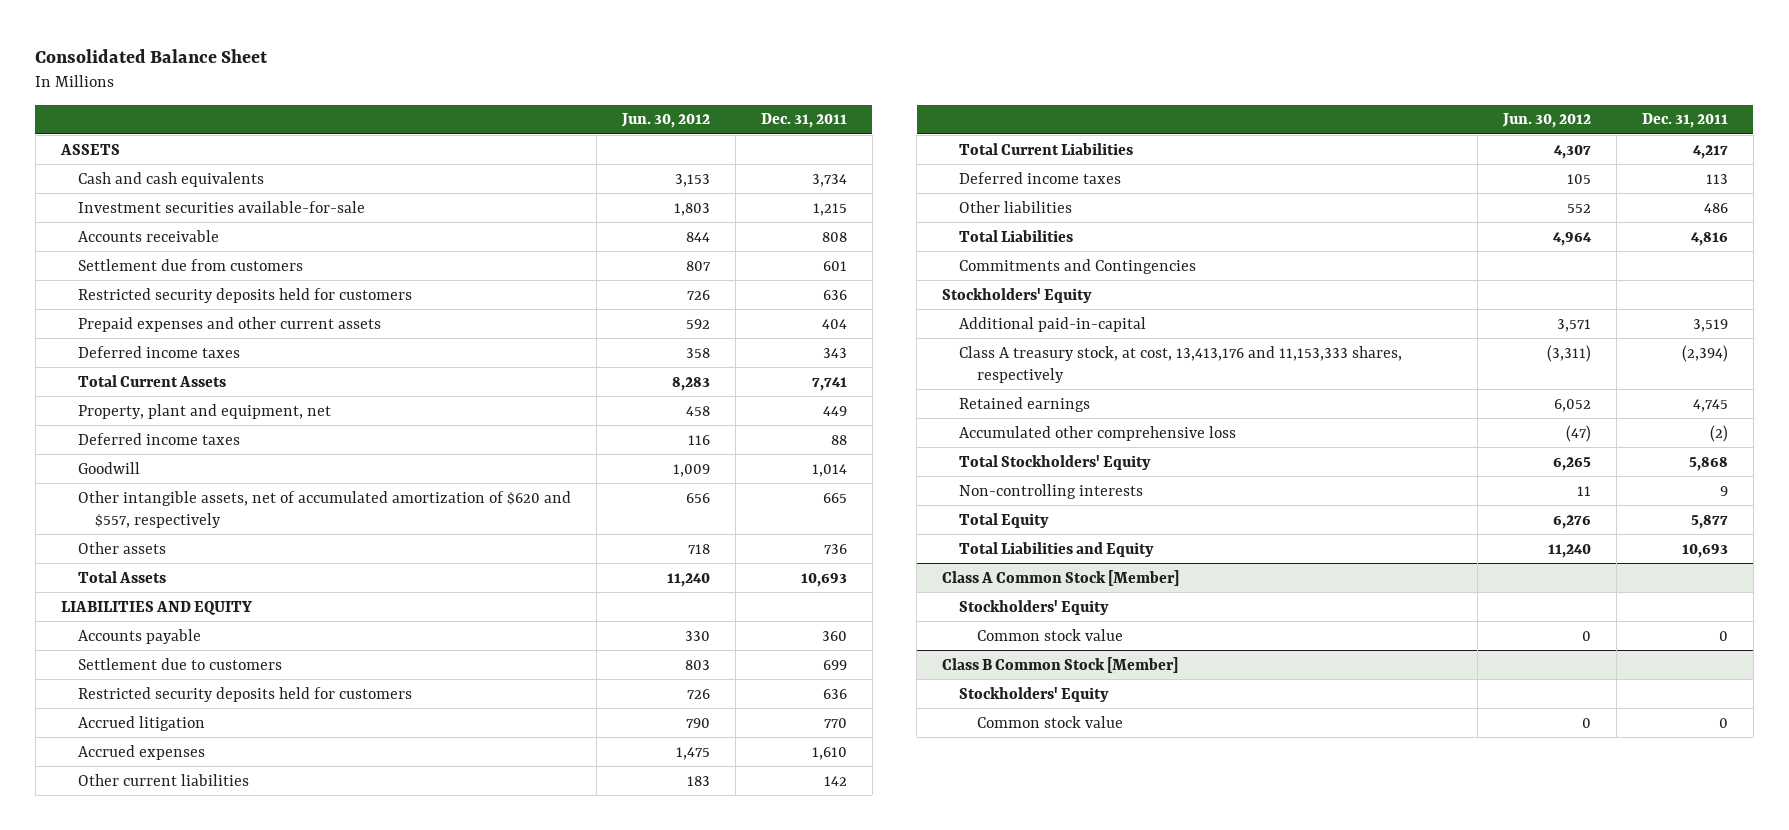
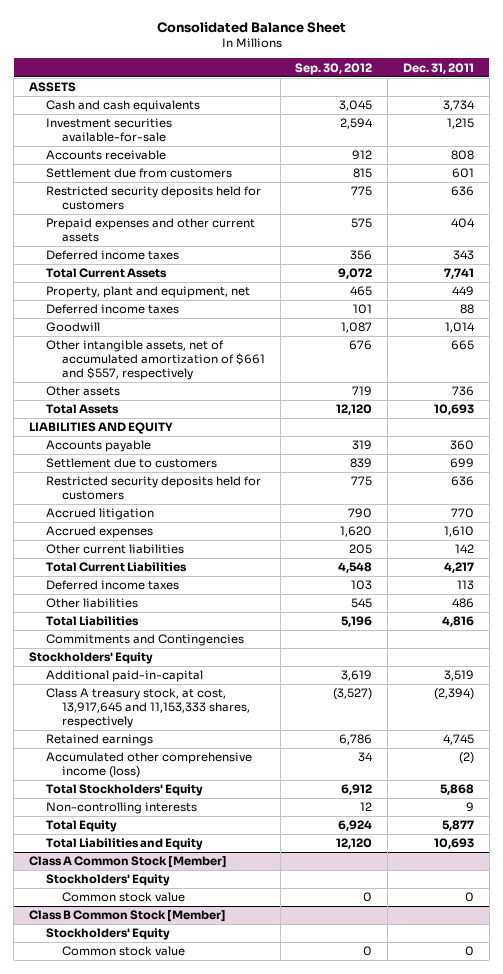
- | Jun. 30, 2012 | Dec. 31, 2011
+ | Sep. 30, 2012 | Dec. 31, 2011
- Other intangible assets, net of accumulated amortization of $620 and $557, respectively | 656 | 665
+ Other intangible assets, net of accumulated amortization of $661 and $557, respectively | 676 | 665
- Class A treasury stock, at cost, 13,413,176 and 11,153,333 shares, respectively | (3,311) | (2,394)
+ Class A treasury stock, at cost, 13,917,645 and 11,153,333 shares, respectively | (3,527) | (2,394)
- Accumulated other comprehensive loss | (47) | (2)
+ Accumulated other comprehensive income (loss) | 34 | (2)

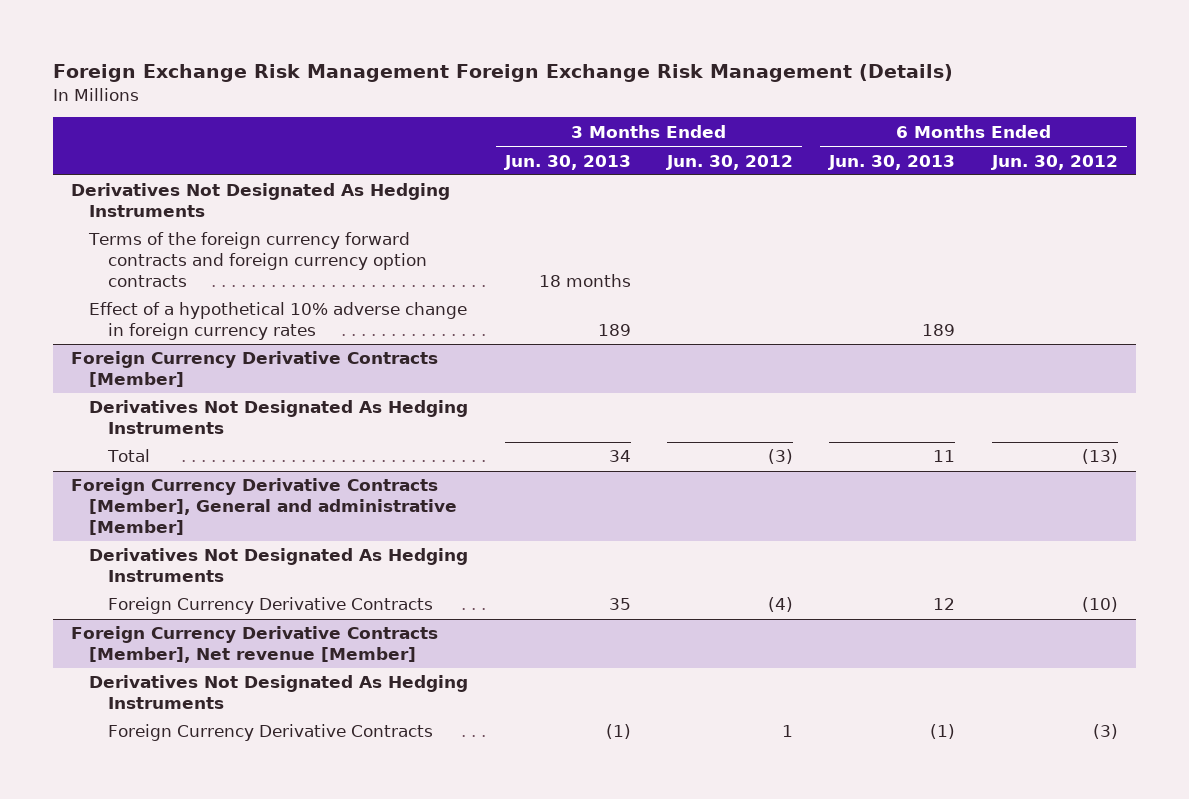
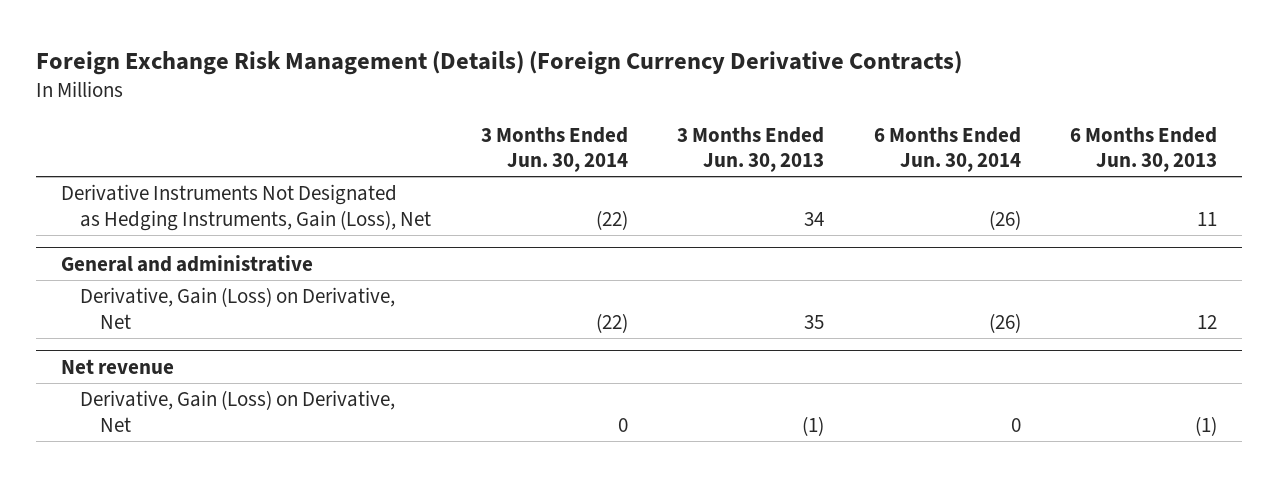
- Foreign Exchange Risk Management Foreign Exchange Risk Management (Details)
+ Foreign Exchange Risk Management (Details) (Foreign Currency Derivative Contracts)
- | 3 Months Ended Jun. 30, 2013 | 3 Months Ended Jun. 30, 2012 | 6 Months Ended Jun. 30, 2013 | 6 Months Ended Jun. 30, 2012
+ | 3 Months Ended Jun. 30, 2014 | 3 Months Ended Jun. 30, 2013 | 6 Months Ended Jun. 30, 2014 | 6 Months Ended Jun. 30, 2013
- Derivatives Not Designated As Hedging Instruments
- Terms of the foreign currency forward contracts and foreign currency option contracts | 18 months | | |
- Effect of a hypothetical 10% adverse change in foreign currency rates | 189 | | 189 |
- Foreign Currency Derivative Contracts [Member]
- Derivatives Not Designated As Hedging Instruments
- Total | 34 | (3) | 11 | (13)
- Foreign Currency Derivative Contracts [Member], General and administrative [Member]
- Derivatives Not Designated As Hedging Instruments
- Foreign Currency Derivative Contracts | 35 | (4) | 12 | (10)
- Foreign Currency Derivative Contracts [Member], Net revenue [Member]
- Derivatives Not Designated As Hedging Instruments
- Foreign Currency Derivative Contracts | (1) | 1 | (1) | (3)
+ Derivative Instruments Not Designated as Hedging Instruments, Gain (Loss), Net | (22) | 34 | (26) | 11
+ General and administrative
+ Derivative, Gain (Loss) on Derivative, Net | (22) | 35 | (26) | 12
+ Net revenue
+ Derivative, Gain (Loss) on Derivative, Net | 0 | (1) | 0 | (1)

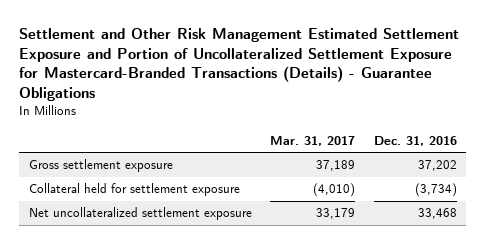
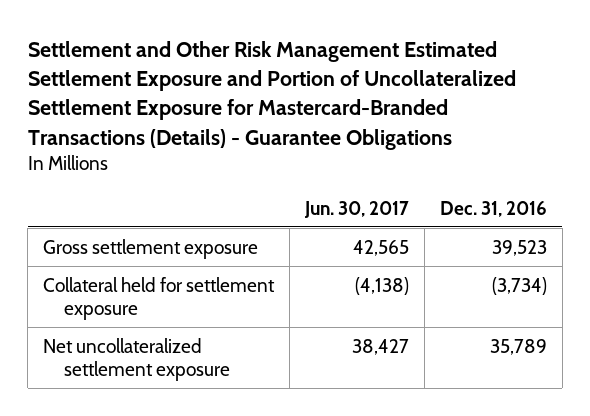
- | Mar. 31, 2017 | Dec. 31, 2016
+ | Jun. 30, 2017 | Dec. 31, 2016
- Gross settlement exposure | 37,189 | 37,202
+ Gross settlement exposure | 42,565 | 39,523
- Net uncollateralized settlement exposure | 33,179 | 33,468
+ Net uncollateralized settlement exposure | 38,427 | 35,789

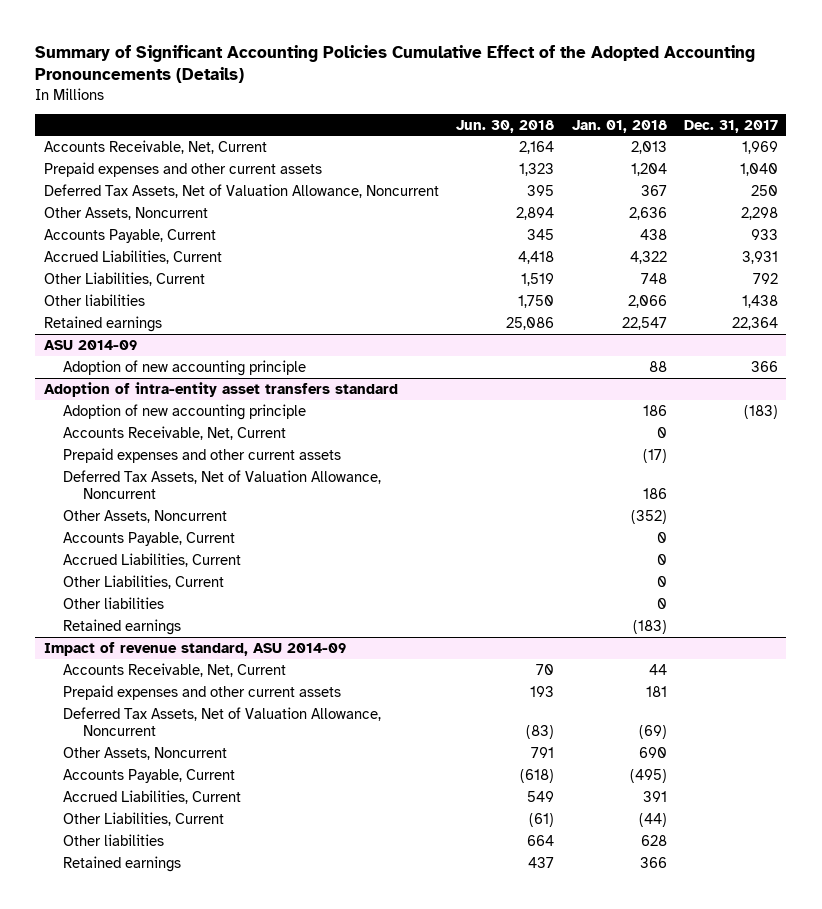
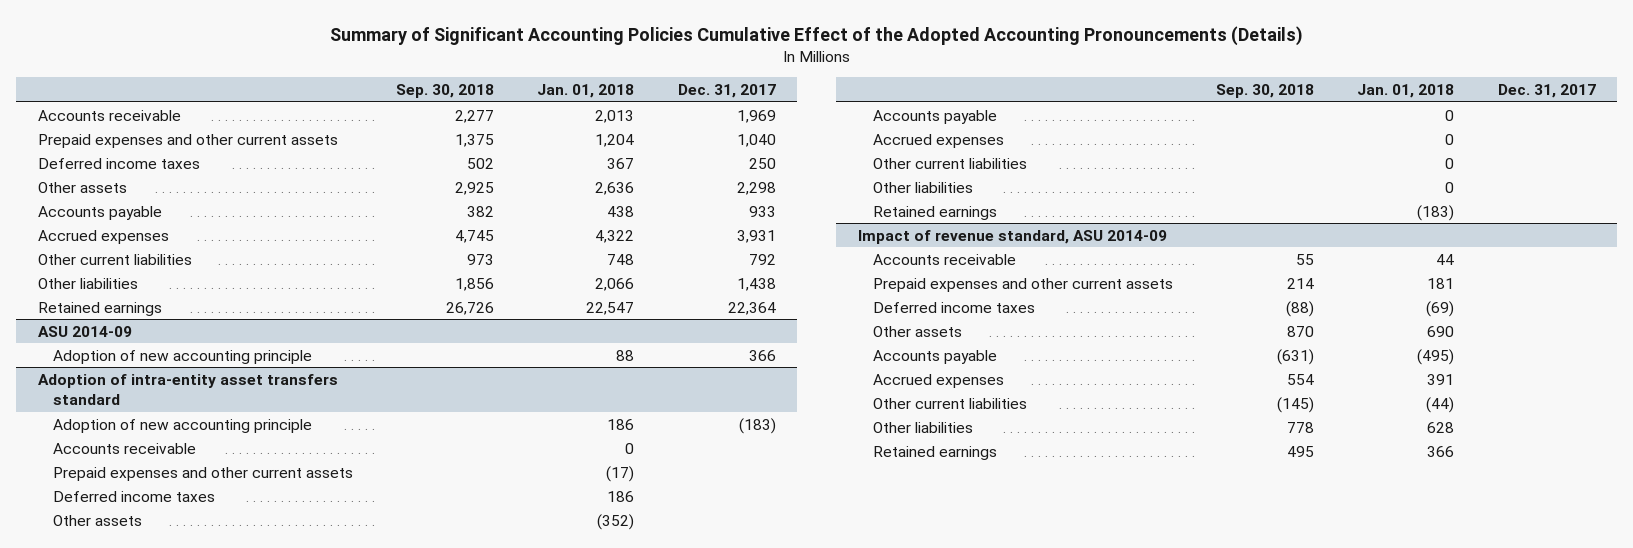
- | Jun. 30, 2018 | Jan. 01, 2018 | Dec. 31, 2017
+ | Sep. 30, 2018 | Jan. 01, 2018 | Dec. 31, 2017
- Accounts Receivable, Net, Current | 2,164 | 2,013 | 1,969
+ Accounts receivable | 2,277 | 2,013 | 1,969
- Deferred Tax Assets, Net of Valuation Allowance, Noncurrent | 395 | 367 | 250
- Other Assets, Noncurrent | 2,894 | 2,636 | 2,298
- Accounts Payable, Current | 345 | 438 | 933
- Accrued Liabilities, Current | 4,418 | 4,322 | 3,931
- Other Liabilities, Current | 1,519 | 748 | 792
+ Deferred income taxes | 502 | 367 | 250
+ Other assets | 2,925 | 2,636 | 2,298
+ Accounts payable | 382 | 438 | 933
+ Accrued expenses | 4,745 | 4,322 | 3,931
+ Other current liabilities | 973 | 748 | 792
@ Adoption of intra-entity asset transfers standard
- Accounts Receivable, Net, Current | | 0 |
+ Accounts receivable | | 0 |
- Deferred Tax Assets, Net of Valuation Allowance, Noncurrent | | 186 |
- Other Assets, Noncurrent | | (352) |
- Accounts Payable, Current | | 0 |
- Accrued Liabilities, Current | | 0 |
- Other Liabilities, Current | | 0 |
+ Deferred income taxes | | 186 |
+ Other assets | | (352) |
+ Accounts payable | | 0 |
+ Accrued expenses | | 0 |
+ Other current liabilities | | 0 |
@ Impact of revenue standard, ASU 2014-09
- Accounts Receivable, Net, Current | 70 | 44 |
+ Accounts receivable | 55 | 44 |
- Deferred Tax Assets, Net of Valuation Allowance, Noncurrent | (83) | (69) |
- Other Assets, Noncurrent | 791 | 690 |
- Accounts Payable, Current | (618) | (495) |
- Accrued Liabilities, Current | 549 | 391 |
- Other Liabilities, Current | (61) | (44) |
+ Deferred income taxes | (88) | (69) |
+ Other assets | 870 | 690 |
+ Accounts payable | (631) | (495) |
+ Accrued expenses | 554 | 391 |
+ Other current liabilities | (145) | (44) |

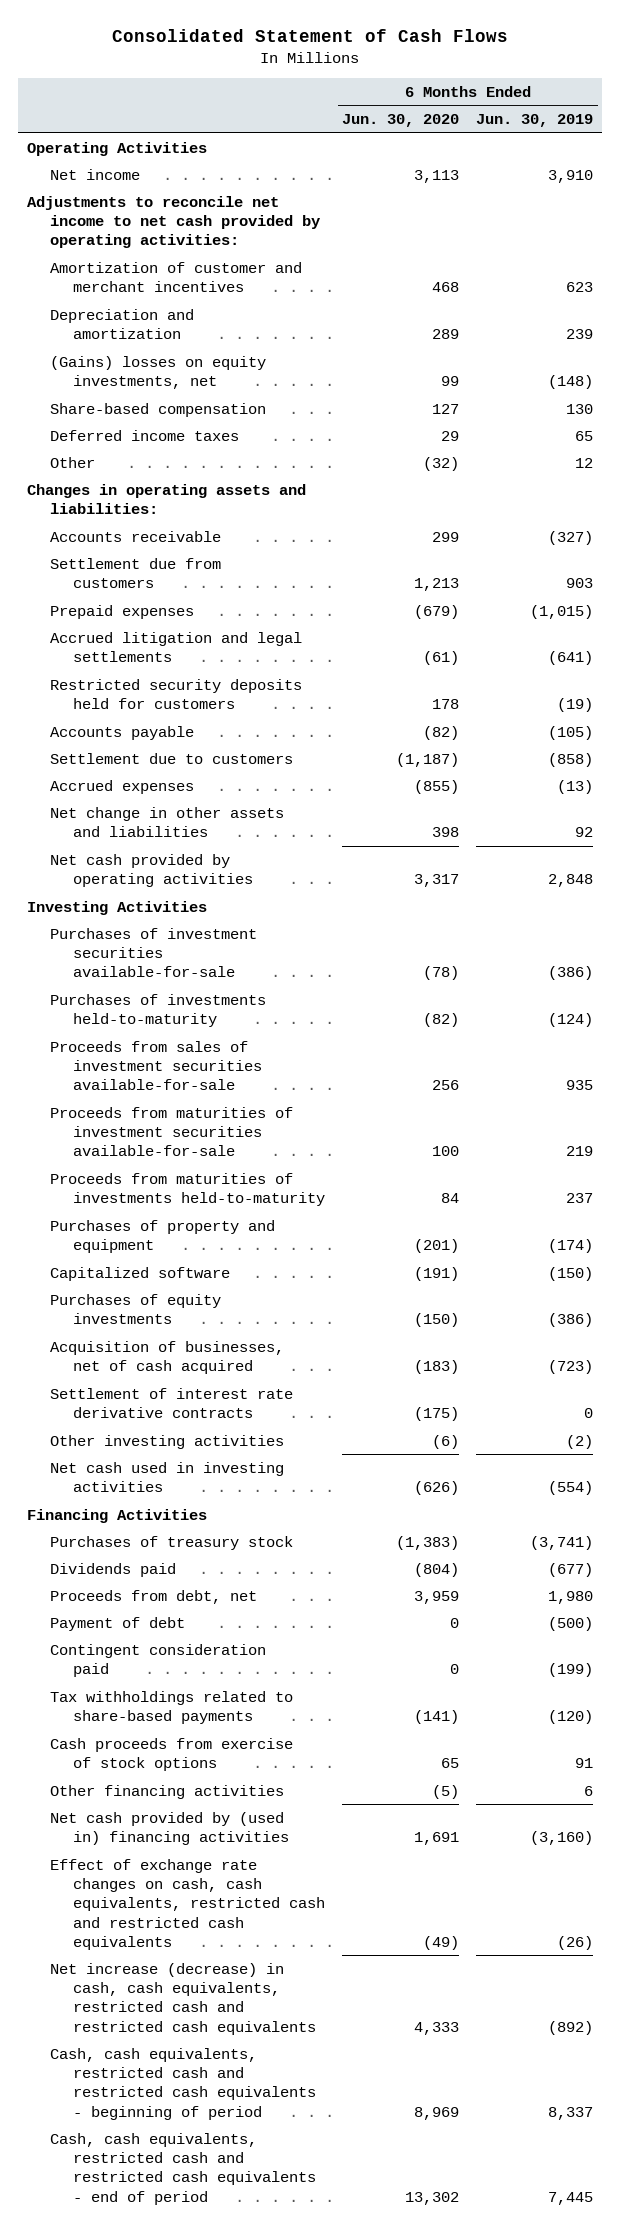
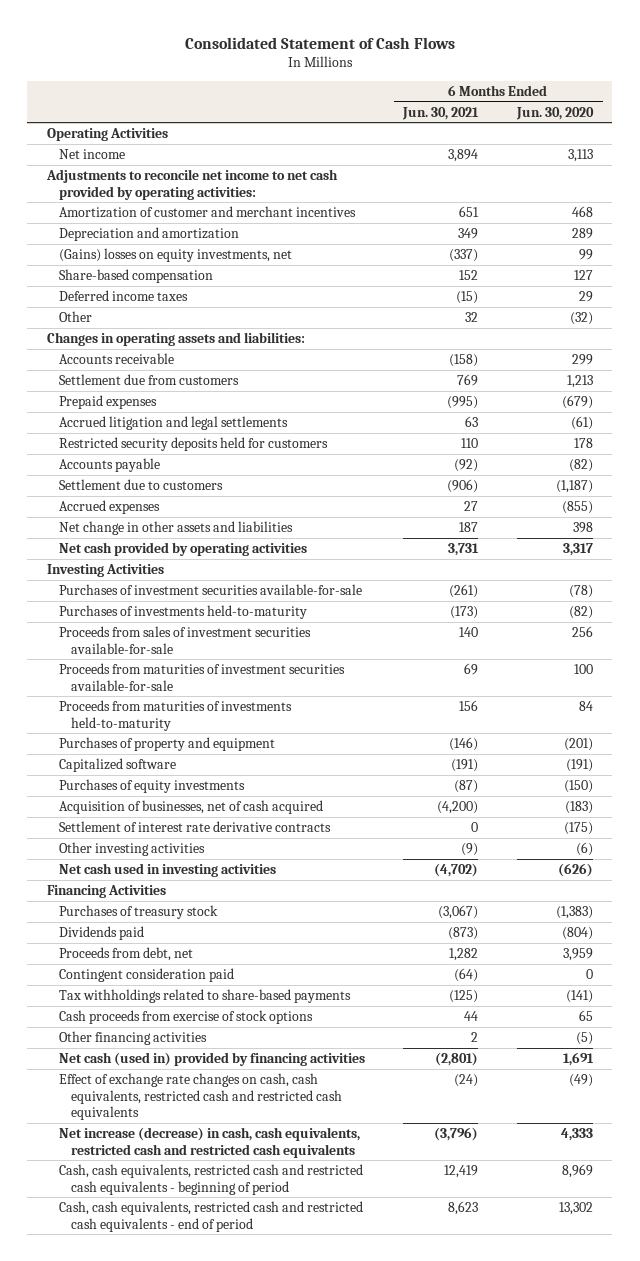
- | 6 Months Ended Jun. 30, 2020 | 6 Months Ended Jun. 30, 2019
+ | 6 Months Ended Jun. 30, 2021 | 6 Months Ended Jun. 30, 2020
- Payment of debt | 0 | (500)
- Net cash provided by (used in) financing activities | 1,691 | (3,160)
+ Net cash (used in) provided by financing activities | (2,801) | 1,691

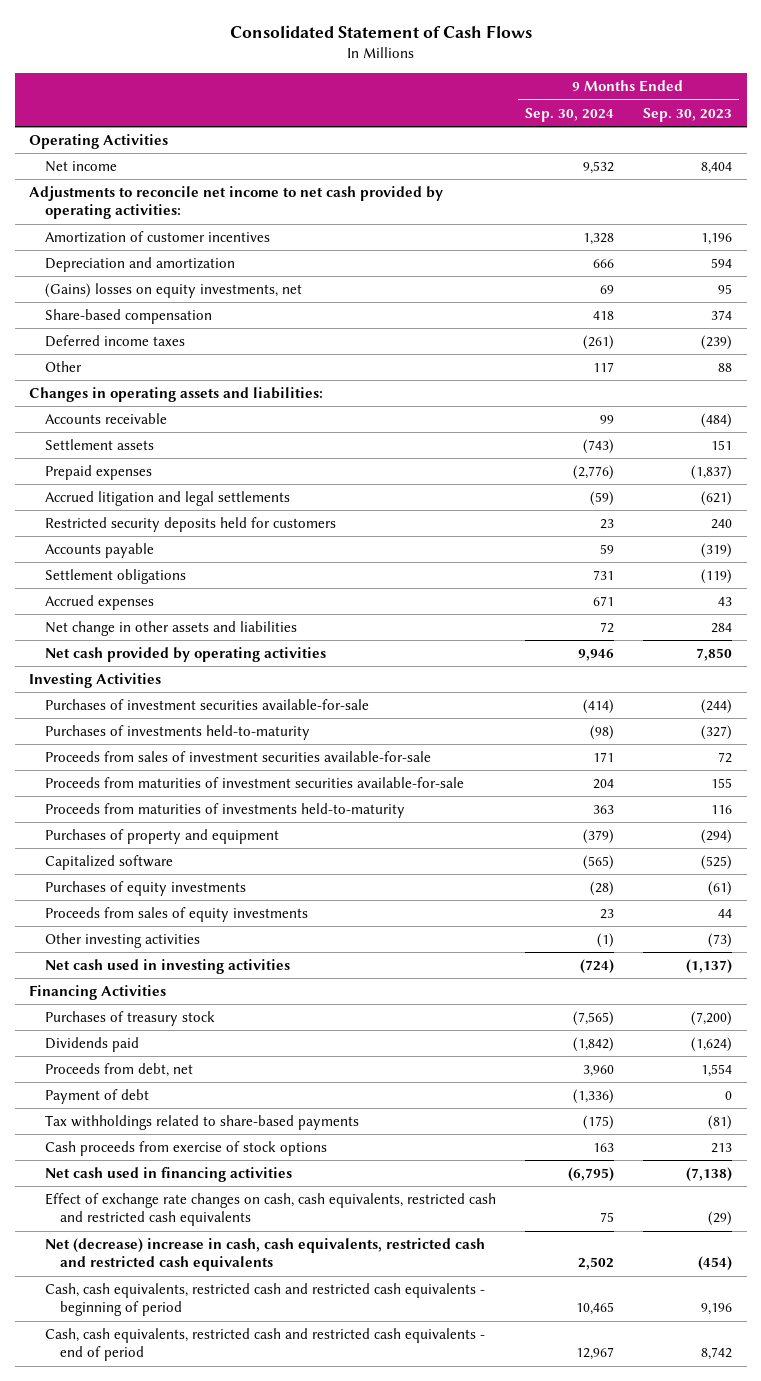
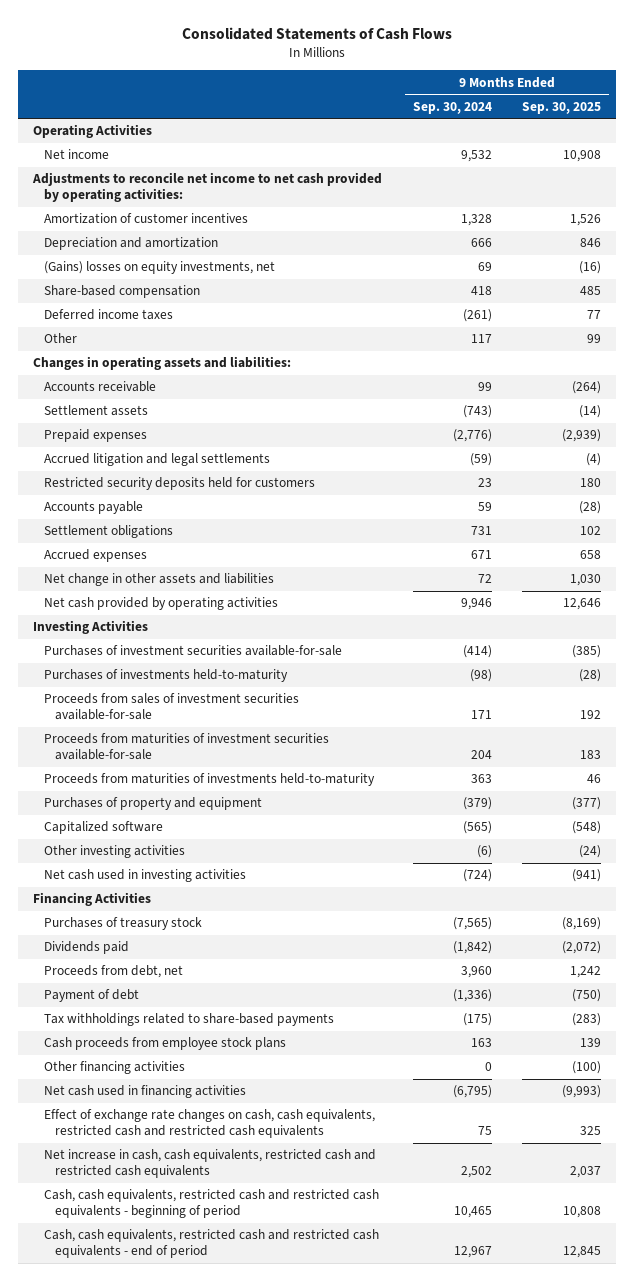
- Consolidated Statement of Cash Flows
+ Consolidated Statements of Cash Flows
- | 9 Months Ended Sep. 30, 2024 | 9 Months Ended Sep. 30, 2023
+ | 9 Months Ended Sep. 30, 2024 | 9 Months Ended Sep. 30, 2025
- Purchases of equity investments | (28) | (61)
- Proceeds from sales of equity investments | 23 | 44
- Other investing activities | (1) | (73)
+ Other investing activities | (6) | (24)
- Cash proceeds from exercise of stock options | 163 | 213
+ Cash proceeds from employee stock plans | 163 | 139
+ Other financing activities | 0 | (100)
- Net (decrease) increase in cash, cash equivalents, restricted cash and restricted cash equivalents | 2,502 | (454)
+ Net increase in cash, cash equivalents, restricted cash and restricted cash equivalents | 2,502 | 2,037

